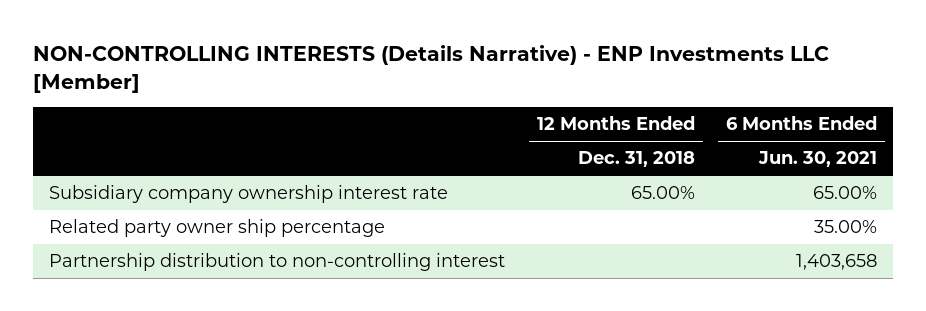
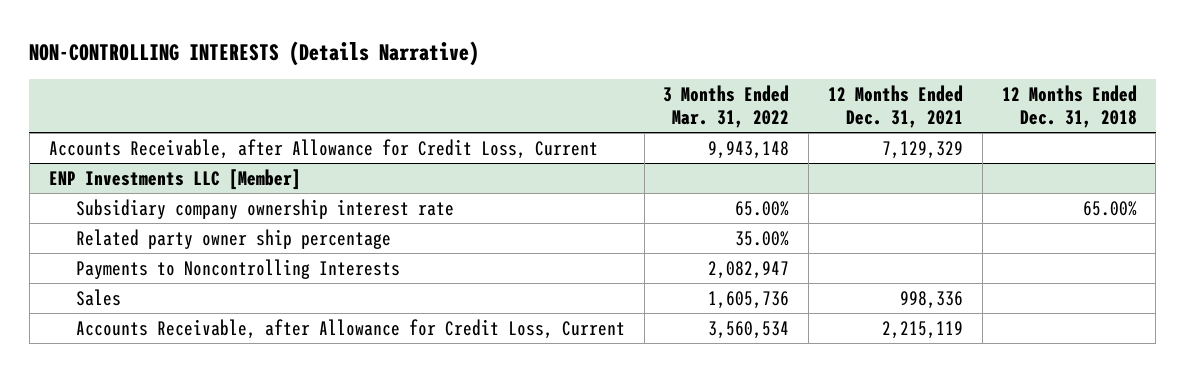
- NON-CONTROLLING INTERESTS (Details Narrative) - ENP Investments LLC [Member]
+ NON-CONTROLLING INTERESTS (Details Narrative)
- | 12 Months Ended Dec. 31, 2018 | 6 Months Ended Jun. 30, 2021
+ | 3 Months Ended Mar. 31, 2022 | 12 Months Ended Dec. 31, 2021 | 12 Months Ended Dec. 31, 2018
- Subsidiary company ownership interest rate | 65.00% | 65.00%
- Related party owner ship percentage | | 35.00%
- Partnership distribution to non-controlling interest | | 1,403,658
+ Accounts Receivable, after Allowance for Credit Loss, Current | 9,943,148 | 7,129,329 |
+ ENP Investments LLC [Member]
+ Subsidiary company ownership interest rate | 65.00% | | 65.00%
+ Related party owner ship percentage | 35.00% | |
+ Payments to Noncontrolling Interests | 2,082,947 | |
+ Sales | 1,605,736 | 998,336 |
+ Accounts Receivable, after Allowance for Credit Loss, Current | 3,560,534 | 2,215,119 |

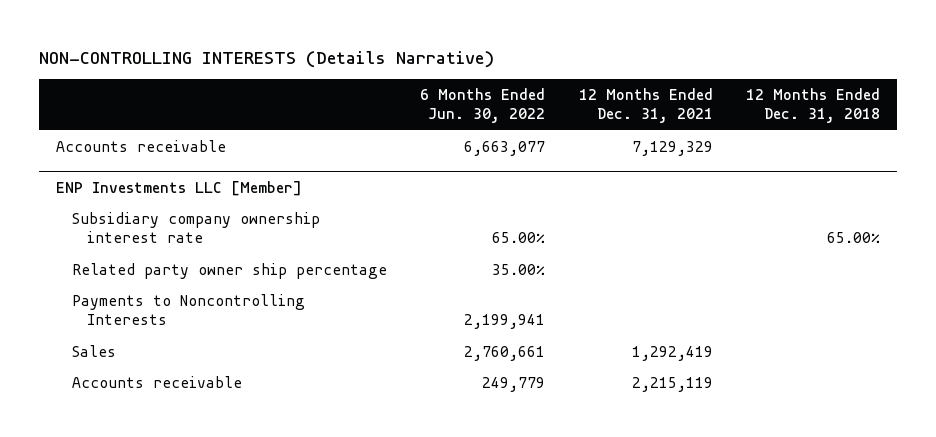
- | 3 Months Ended Mar. 31, 2022 | 12 Months Ended Dec. 31, 2021 | 12 Months Ended Dec. 31, 2018
+ | 6 Months Ended Jun. 30, 2022 | 12 Months Ended Dec. 31, 2021 | 12 Months Ended Dec. 31, 2018
- Accounts Receivable, after Allowance for Credit Loss, Current | 9,943,148 | 7,129,329 |
+ Accounts receivable | 6,663,077 | 7,129,329 |
@ ENP Investments LLC [Member]
- Sales | 1,605,736 | 998,336 |
- Accounts Receivable, after Allowance for Credit Loss, Current | 3,560,534 | 2,215,119 |
+ Sales | 2,760,661 | 1,292,419 |
+ Accounts receivable | 249,779 | 2,215,119 |

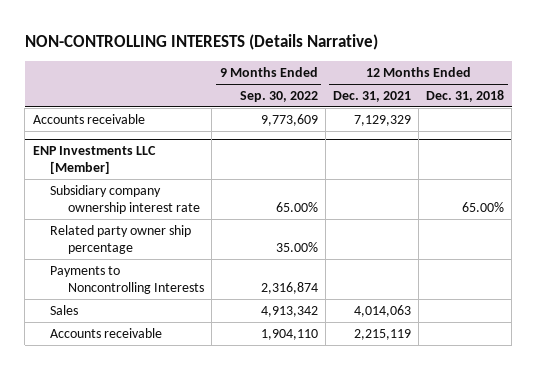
- | 6 Months Ended Jun. 30, 2022 | 12 Months Ended Dec. 31, 2021 | 12 Months Ended Dec. 31, 2018
+ | 9 Months Ended Sep. 30, 2022 | 12 Months Ended Dec. 31, 2021 | 12 Months Ended Dec. 31, 2018
@ ENP Investments LLC [Member]
- Sales | 2,760,661 | 1,292,419 |
+ Sales | 4,913,342 | 4,014,063 |

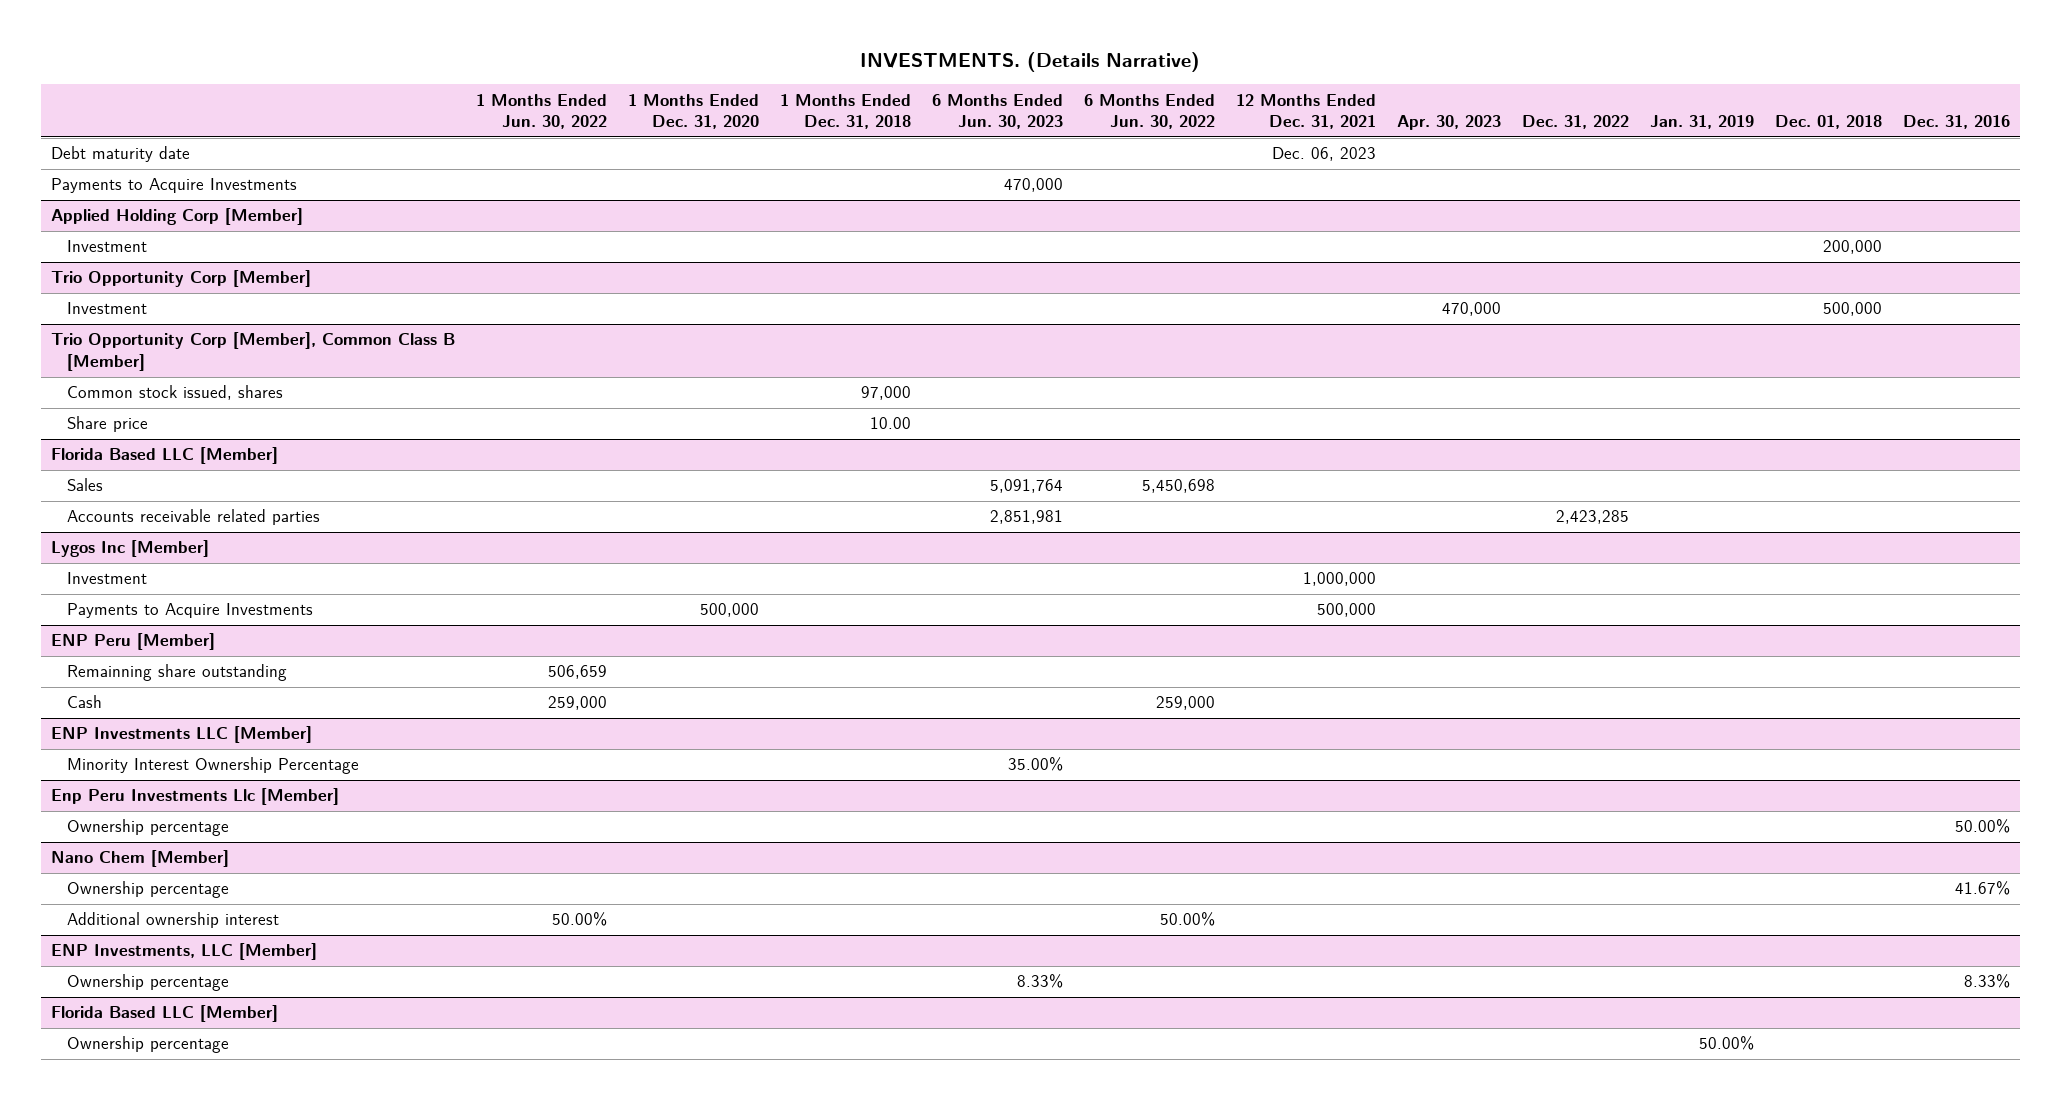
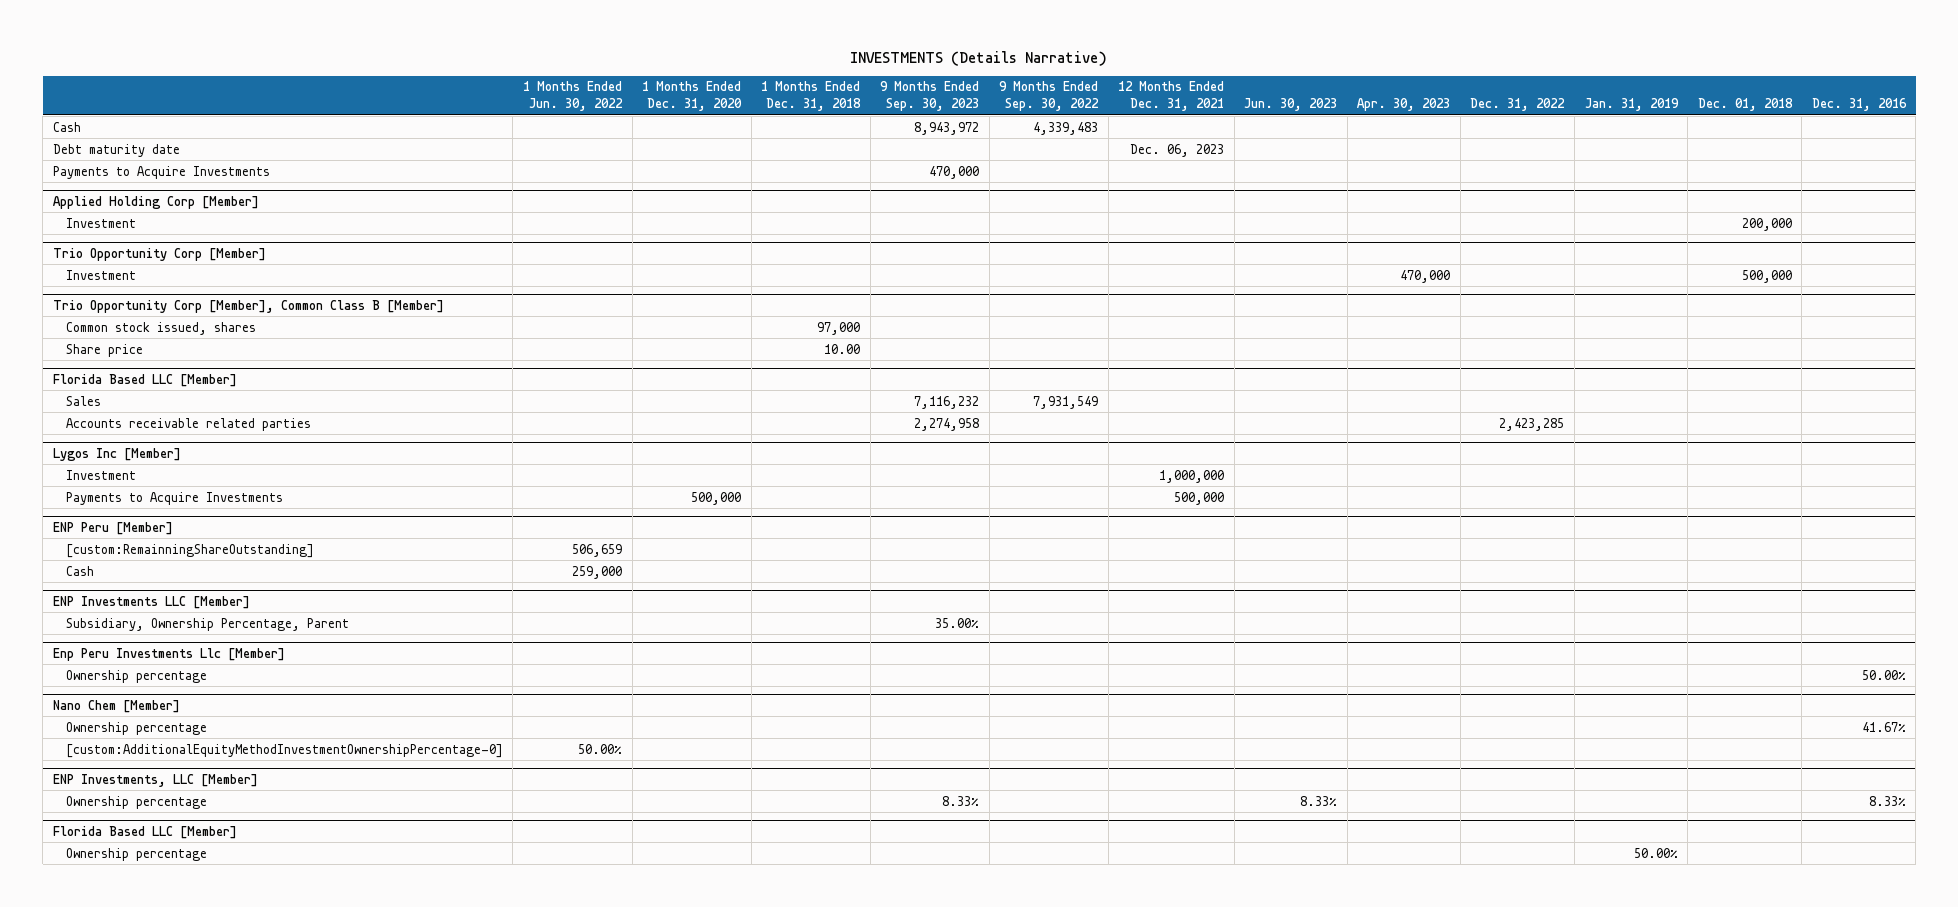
- INVESTMENTS. (Details Narrative)
+ INVESTMENTS (Details Narrative)
- | 1 Months Ended Jun. 30, 2022 | 1 Months Ended Dec. 31, 2020 | 1 Months Ended Dec. 31, 2018 | 6 Months Ended Jun. 30, 2023 | 6 Months Ended Jun. 30, 2022 | 12 Months Ended Dec. 31, 2021 | Apr. 30, 2023 | Dec. 31, 2022 | Jan. 31, 2019 | Dec. 01, 2018 | Dec. 31, 2016
+ | 1 Months Ended Jun. 30, 2022 | 1 Months Ended Dec. 31, 2020 | 1 Months Ended Dec. 31, 2018 | 9 Months Ended Sep. 30, 2023 | 9 Months Ended Sep. 30, 2022 | 12 Months Ended Dec. 31, 2021 | Jun. 30, 2023 | Apr. 30, 2023 | Dec. 31, 2022 | Jan. 31, 2019 | Dec. 01, 2018 | Dec. 31, 2016
+ Cash | | | | 8,943,972 | 4,339,483 | | | | | | |
@ ENP Peru [Member]
- Remainning share outstanding | 506,659 | | | | | | | | | |
+ [custom:RemainningShareOutstanding] | 506,659 | | | | | | | | | | |
@ ENP Investments LLC [Member]
- Minority Interest Ownership Percentage | | | | 35.00% | | | | | | |
+ Subsidiary, Ownership Percentage, Parent | | | | 35.00% | | | | | | | |
@ Nano Chem [Member]
- Additional ownership interest | 50.00% | | | | 50.00% | | | | | |
+ [custom:AdditionalEquityMethodInvestmentOwnershipPercentage-0] | 50.00% | | | | | | | | | | |

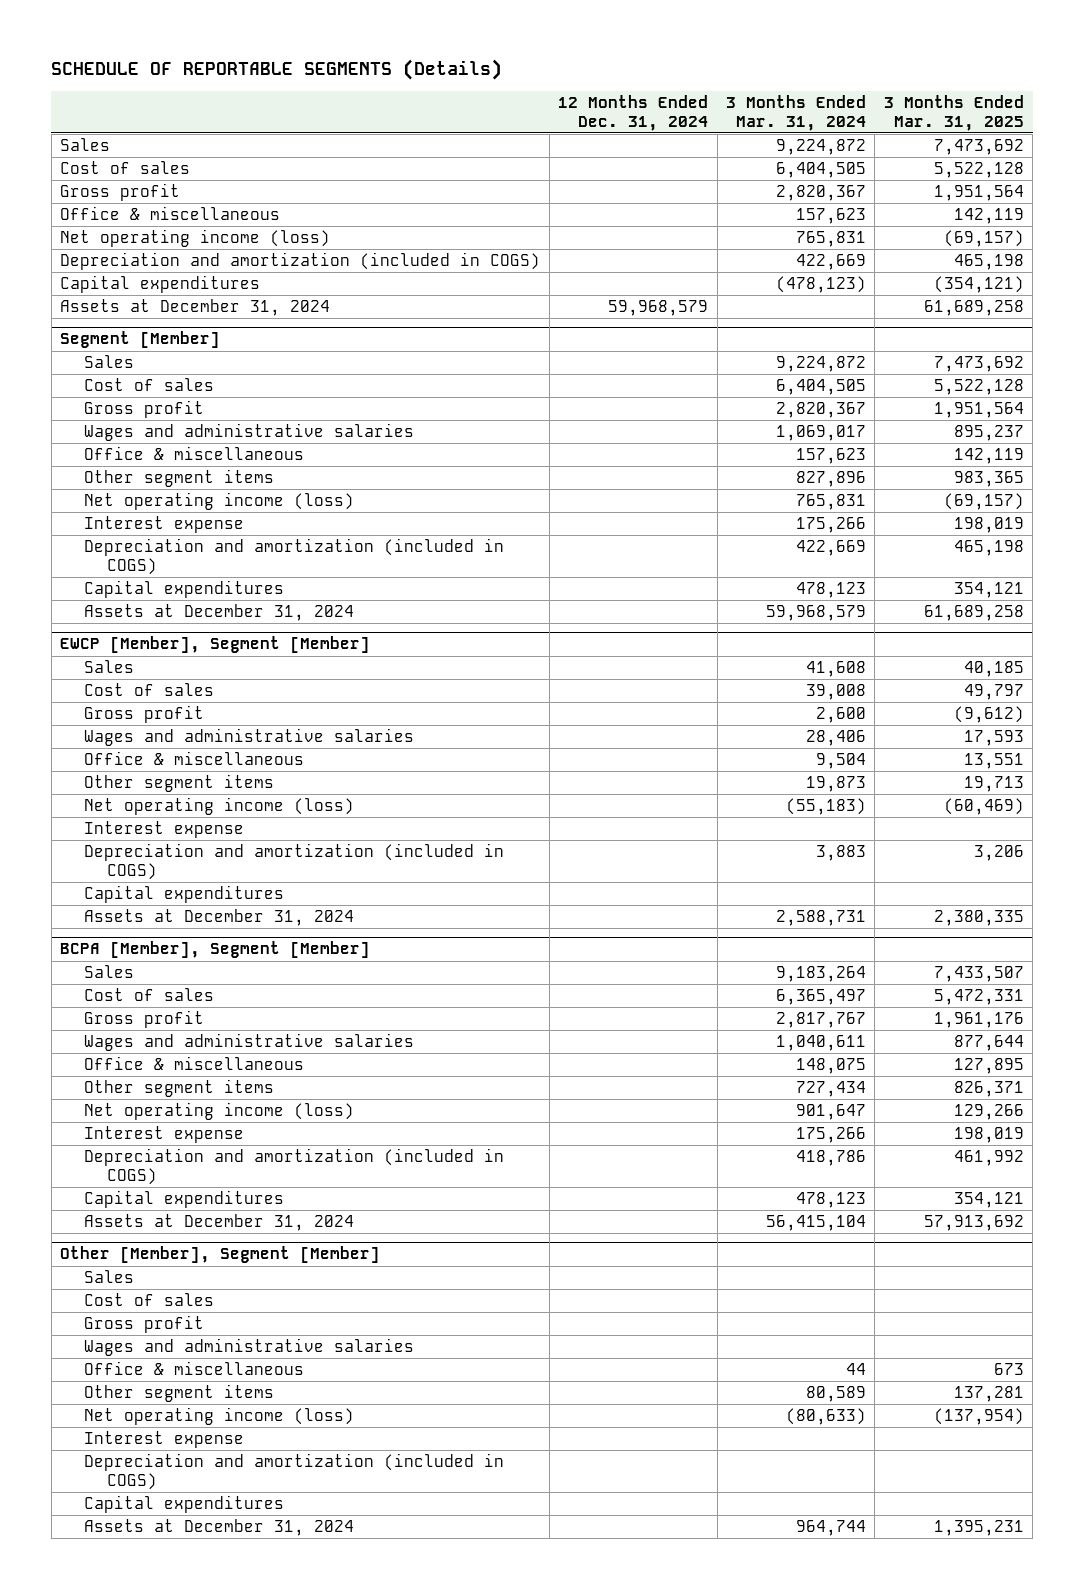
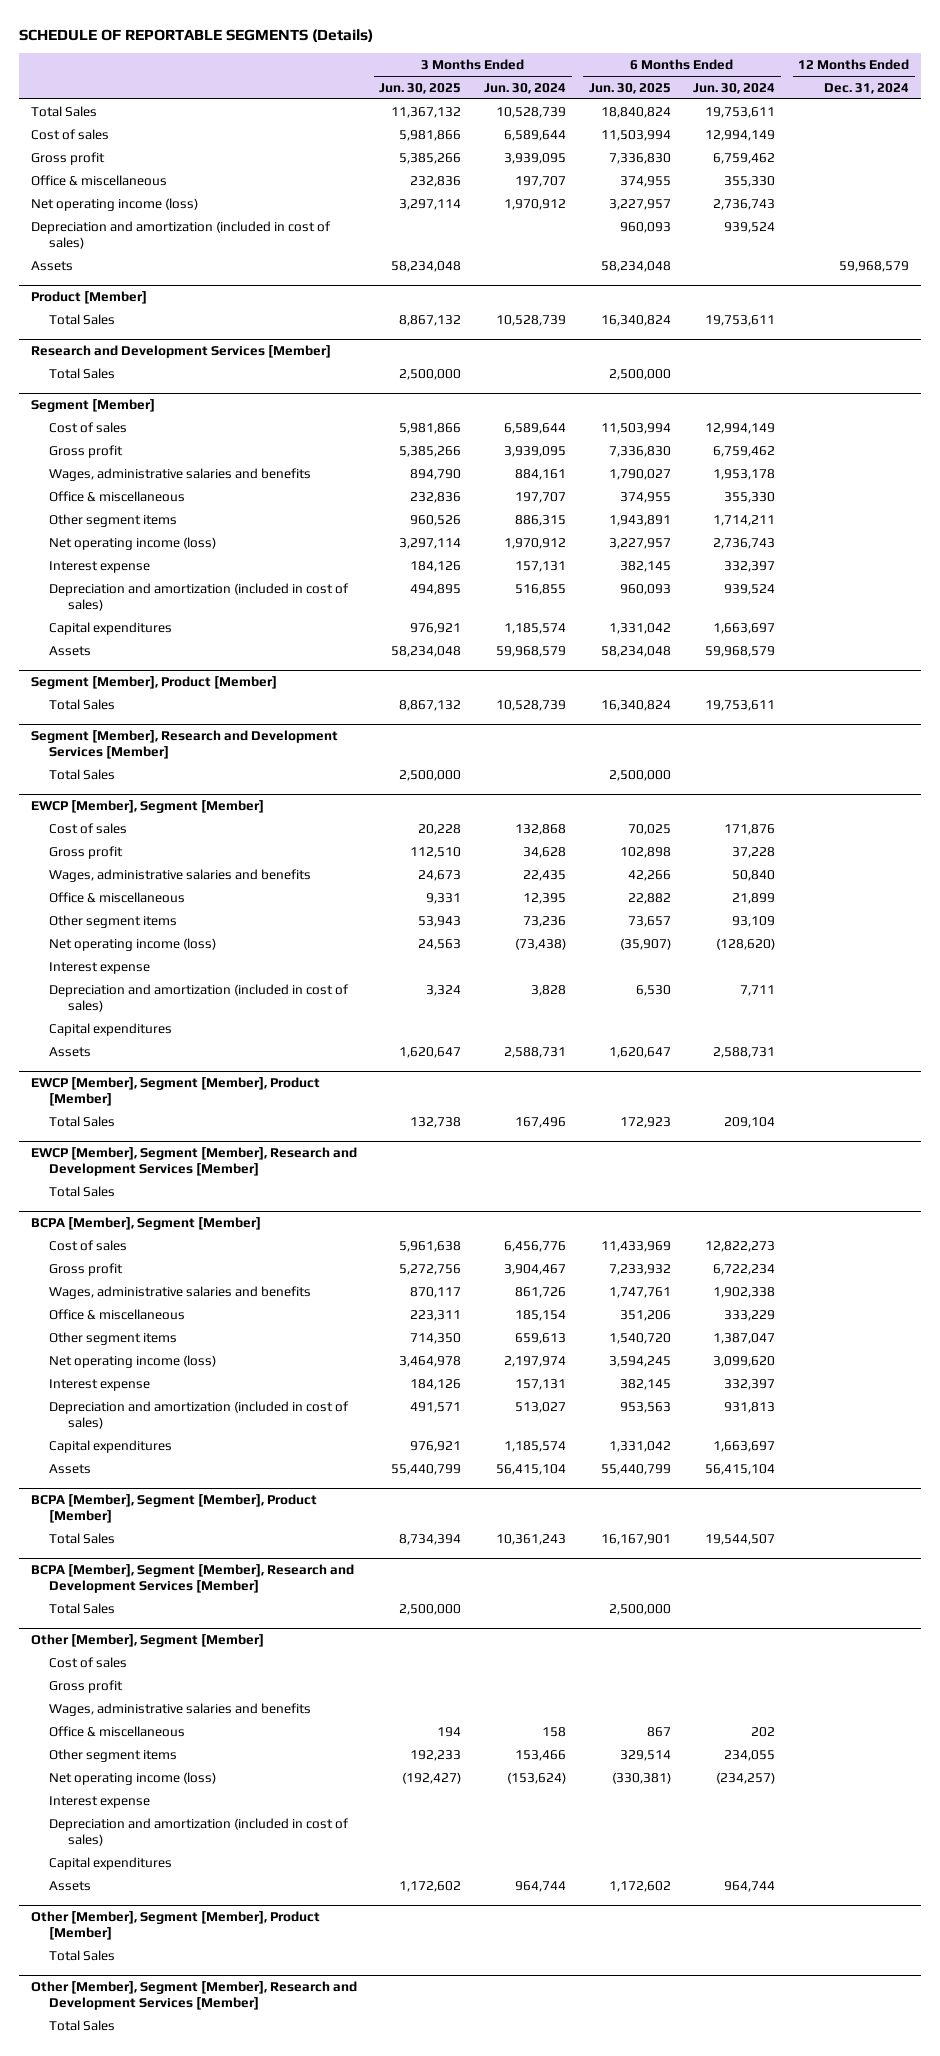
- | 12 Months Ended Dec. 31, 2024 | 3 Months Ended Mar. 31, 2024 | 3 Months Ended Mar. 31, 2025
+ | 3 Months Ended Jun. 30, 2025 | 3 Months Ended Jun. 30, 2024 | 6 Months Ended Jun. 30, 2025 | 6 Months Ended Jun. 30, 2024 | 12 Months Ended Dec. 31, 2024
- Sales | | 9,224,872 | 7,473,692
+ Total Sales | 11,367,132 | 10,528,739 | 18,840,824 | 19,753,611 |
- Depreciation and amortization (included in COGS) | | 422,669 | 465,198
- Capital expenditures | | (478,123) | (354,121)
- Assets at December 31, 2024 | 59,968,579 | | 61,689,258
+ Depreciation and amortization (included in cost of sales) | | | 960,093 | 939,524 |
+ Assets | 58,234,048 | | 58,234,048 | | 59,968,579
+ Product [Member]
+ Total Sales | 8,867,132 | 10,528,739 | 16,340,824 | 19,753,611 |
+ Research and Development Services [Member]
+ Total Sales | 2,500,000 | | 2,500,000 | |
@ Segment [Member]
- Sales | | 9,224,872 | 7,473,692
- Wages and administrative salaries | | 1,069,017 | 895,237
+ Wages, administrative salaries and benefits | 894,790 | 884,161 | 1,790,027 | 1,953,178 |
- Depreciation and amortization (included in COGS) | | 422,669 | 465,198
+ Depreciation and amortization (included in cost of sales) | 494,895 | 516,855 | 960,093 | 939,524 |
- Assets at December 31, 2024 | | 59,968,579 | 61,689,258
+ Assets | 58,234,048 | 59,968,579 | 58,234,048 | 59,968,579 |
+ Segment [Member], Product [Member]
+ Total Sales | 8,867,132 | 10,528,739 | 16,340,824 | 19,753,611 |
+ Segment [Member], Research and Development Services [Member]
+ Total Sales | 2,500,000 | | 2,500,000 | |
@ EWCP [Member], Segment [Member]
- Sales | | 41,608 | 40,185
- Wages and administrative salaries | | 28,406 | 17,593
+ Wages, administrative salaries and benefits | 24,673 | 22,435 | 42,266 | 50,840 |
- Depreciation and amortization (included in COGS) | | 3,883 | 3,206
+ Depreciation and amortization (included in cost of sales) | 3,324 | 3,828 | 6,530 | 7,711 |
- Assets at December 31, 2024 | | 2,588,731 | 2,380,335
+ Assets | 1,620,647 | 2,588,731 | 1,620,647 | 2,588,731 |
+ EWCP [Member], Segment [Member], Product [Member]
+ Total Sales | 132,738 | 167,496 | 172,923 | 209,104 |
+ EWCP [Member], Segment [Member], Research and Development Services [Member]
+ Total Sales
@ BCPA [Member], Segment [Member]
- Sales | | 9,183,264 | 7,433,507
- Wages and administrative salaries | | 1,040,611 | 877,644
+ Wages, administrative salaries and benefits | 870,117 | 861,726 | 1,747,761 | 1,902,338 |
- Depreciation and amortization (included in COGS) | | 418,786 | 461,992
+ Depreciation and amortization (included in cost of sales) | 491,571 | 513,027 | 953,563 | 931,813 |
- Assets at December 31, 2024 | | 56,415,104 | 57,913,692
+ Assets | 55,440,799 | 56,415,104 | 55,440,799 | 56,415,104 |
+ BCPA [Member], Segment [Member], Product [Member]
+ Total Sales | 8,734,394 | 10,361,243 | 16,167,901 | 19,544,507 |
+ BCPA [Member], Segment [Member], Research and Development Services [Member]
+ Total Sales | 2,500,000 | | 2,500,000 | |
@ Other [Member], Segment [Member]
- Sales
- Wages and administrative salaries
+ Wages, administrative salaries and benefits
- Depreciation and amortization (included in COGS)
+ Depreciation and amortization (included in cost of sales)
- Assets at December 31, 2024 | | 964,744 | 1,395,231
+ Assets | 1,172,602 | 964,744 | 1,172,602 | 964,744 |
+ Other [Member], Segment [Member], Product [Member]
+ Total Sales
+ Other [Member], Segment [Member], Research and Development Services [Member]
+ Total Sales

